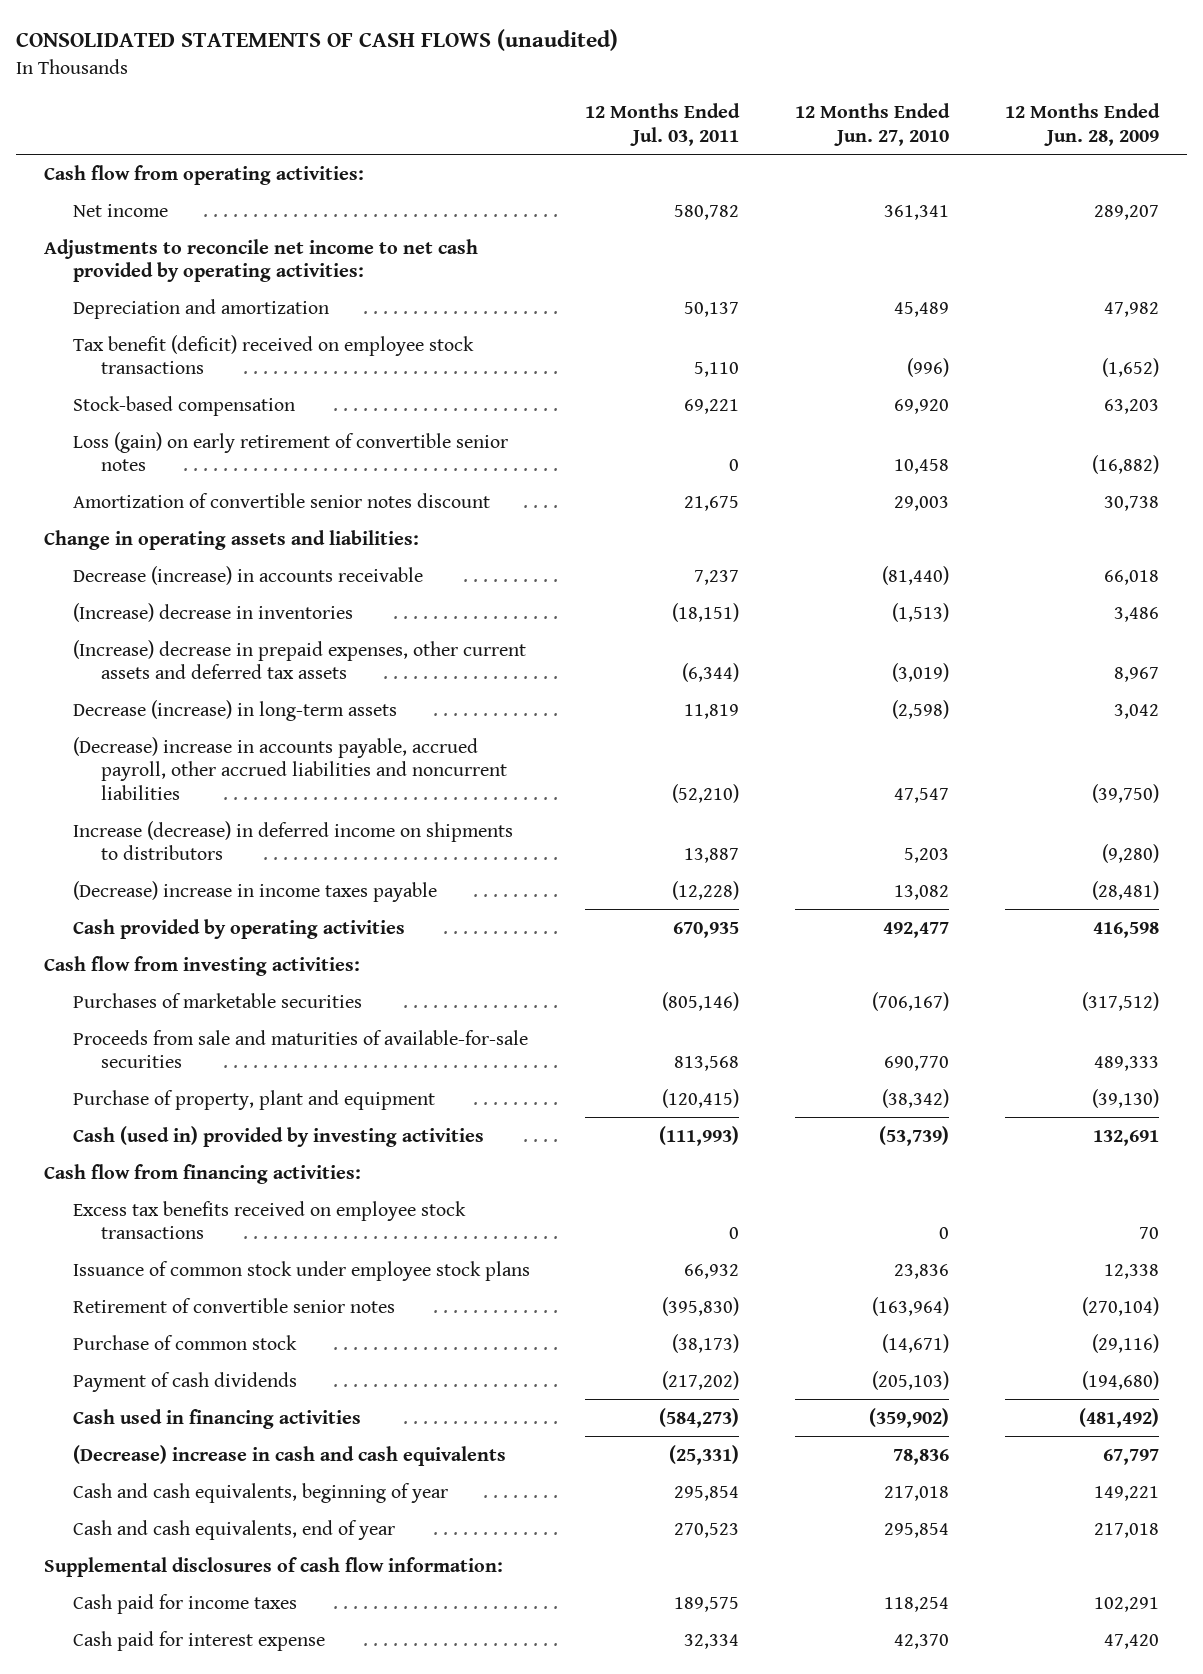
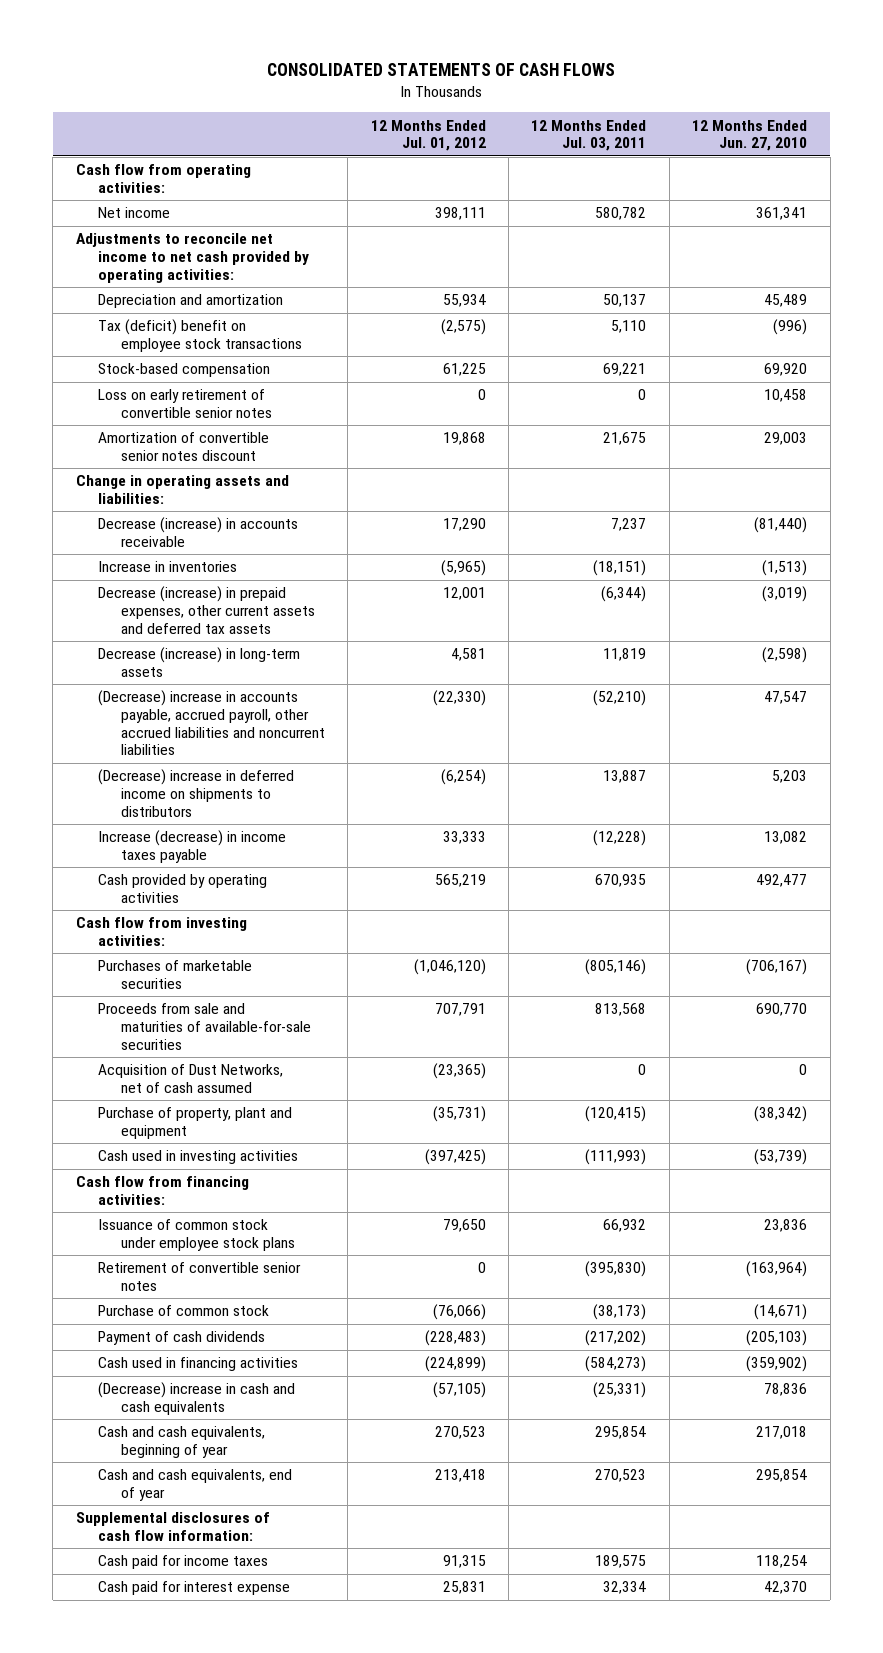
- CONSOLIDATED STATEMENTS OF CASH FLOWS (unaudited)
+ CONSOLIDATED STATEMENTS OF CASH FLOWS
- | 12 Months Ended Jul. 03, 2011 | 12 Months Ended Jun. 27, 2010 | 12 Months Ended Jun. 28, 2009
+ | 12 Months Ended Jul. 01, 2012 | 12 Months Ended Jul. 03, 2011 | 12 Months Ended Jun. 27, 2010
- Tax benefit (deficit) received on employee stock transactions | 5,110 | (996) | (1,652)
+ Tax (deficit) benefit on employee stock transactions | (2,575) | 5,110 | (996)
- Loss (gain) on early retirement of convertible senior notes | 0 | 10,458 | (16,882)
+ Loss on early retirement of convertible senior notes | 0 | 0 | 10,458
- (Increase) decrease in inventories | (18,151) | (1,513) | 3,486
- (Increase) decrease in prepaid expenses, other current assets and deferred tax assets | (6,344) | (3,019) | 8,967
+ Increase in inventories | (5,965) | (18,151) | (1,513)
+ Decrease (increase) in prepaid expenses, other current assets and deferred tax assets | 12,001 | (6,344) | (3,019)
- Increase (decrease) in deferred income on shipments to distributors | 13,887 | 5,203 | (9,280)
- (Decrease) increase in income taxes payable | (12,228) | 13,082 | (28,481)
+ (Decrease) increase in deferred income on shipments to distributors | (6,254) | 13,887 | 5,203
+ Increase (decrease) in income taxes payable | 33,333 | (12,228) | 13,082
+ Acquisition of Dust Networks, net of cash assumed | (23,365) | 0 | 0
- Cash (used in) provided by investing activities | (111,993) | (53,739) | 132,691
+ Cash used in investing activities | (397,425) | (111,993) | (53,739)
- Excess tax benefits received on employee stock transactions | 0 | 0 | 70

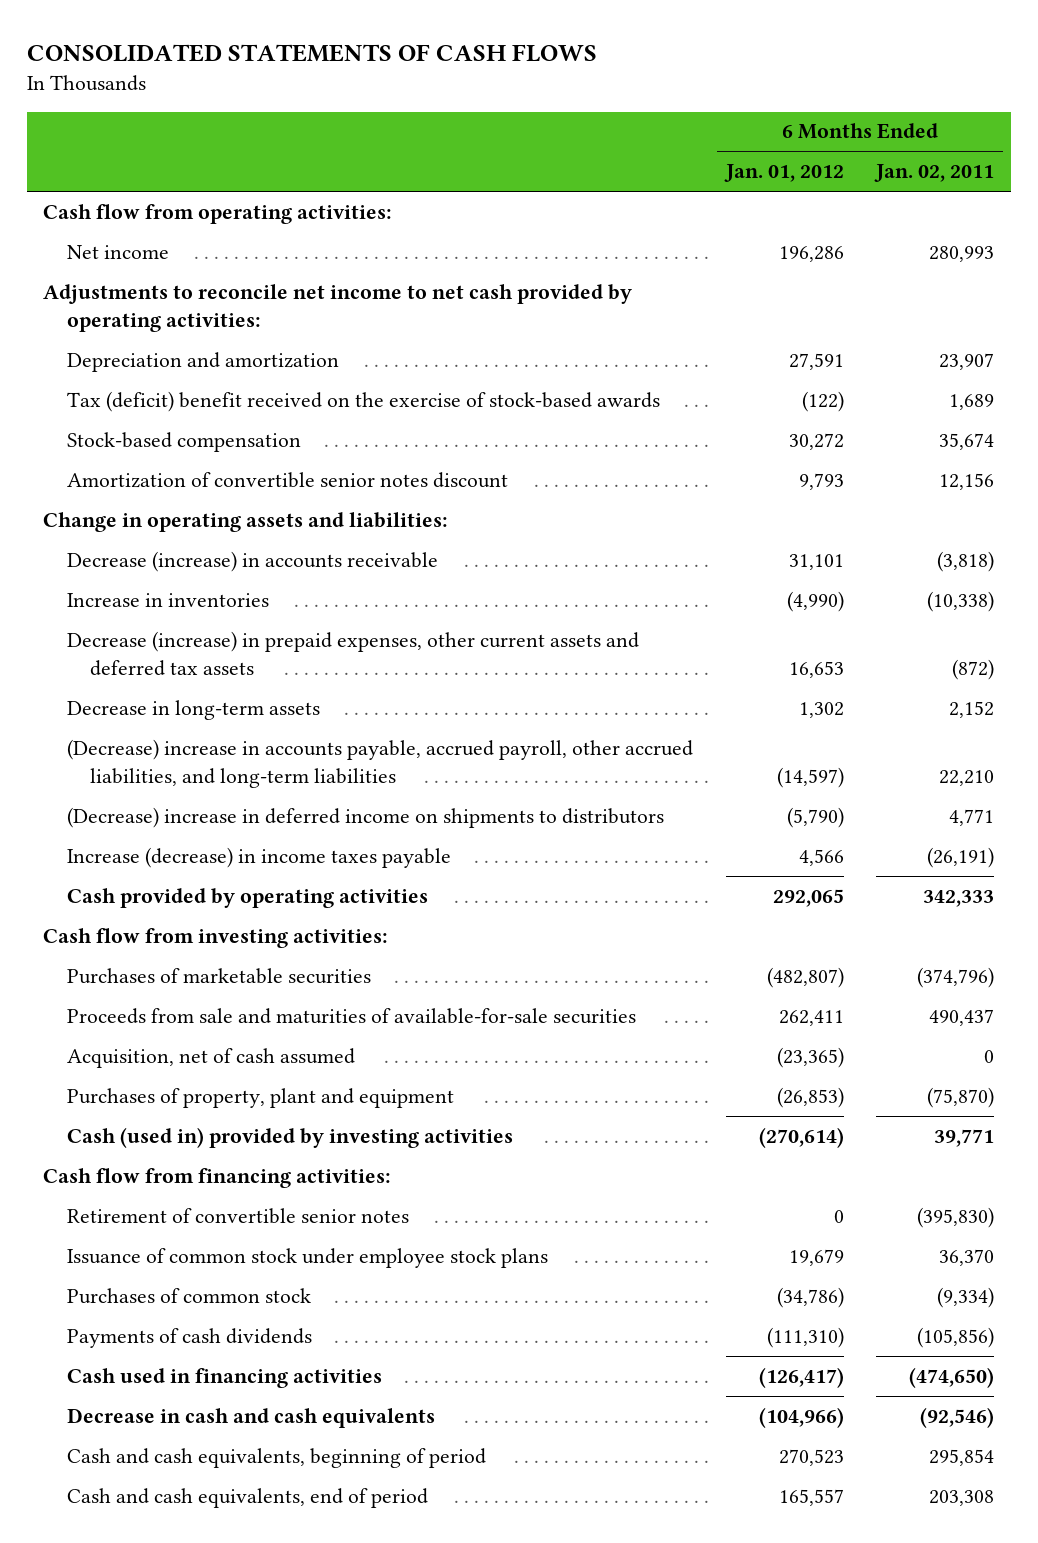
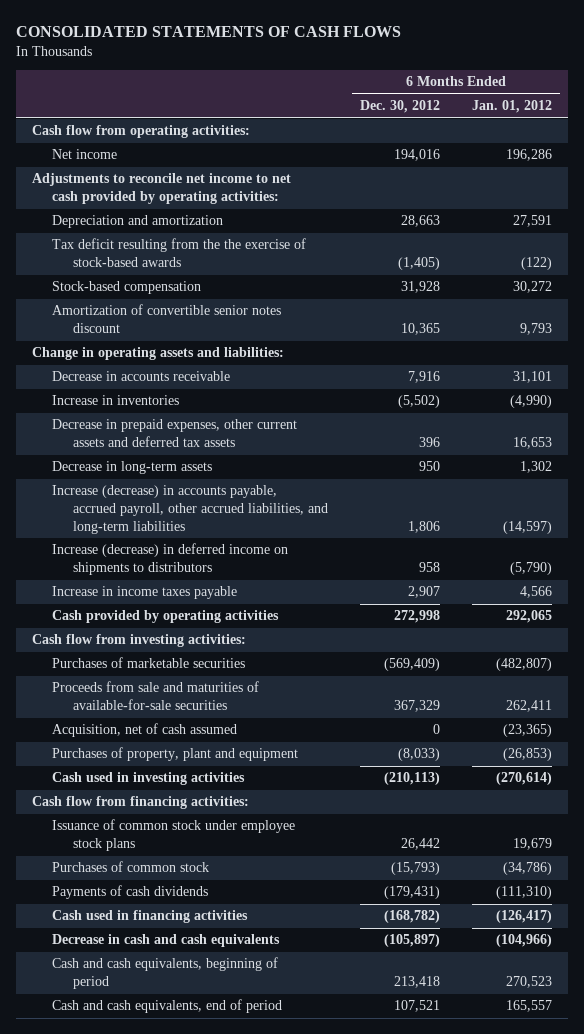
- | 6 Months Ended Jan. 01, 2012 | 6 Months Ended Jan. 02, 2011
+ | 6 Months Ended Dec. 30, 2012 | 6 Months Ended Jan. 01, 2012
- Tax (deficit) benefit received on the exercise of stock-based awards | (122) | 1,689
+ Tax deficit resulting from the the exercise of stock-based awards | (1,405) | (122)
- Decrease (increase) in accounts receivable | 31,101 | (3,818)
+ Decrease in accounts receivable | 7,916 | 31,101
- Decrease (increase) in prepaid expenses, other current assets and deferred tax assets | 16,653 | (872)
+ Decrease in prepaid expenses, other current assets and deferred tax assets | 396 | 16,653
- (Decrease) increase in accounts payable, accrued payroll, other accrued liabilities, and long-term liabilities | (14,597) | 22,210
- (Decrease) increase in deferred income on shipments to distributors | (5,790) | 4,771
- Increase (decrease) in income taxes payable | 4,566 | (26,191)
+ Increase (decrease) in accounts payable, accrued payroll, other accrued liabilities, and long-term liabilities | 1,806 | (14,597)
+ Increase (decrease) in deferred income on shipments to distributors | 958 | (5,790)
+ Increase in income taxes payable | 2,907 | 4,566
- Cash (used in) provided by investing activities | (270,614) | 39,771
+ Cash used in investing activities | (210,113) | (270,614)
- Retirement of convertible senior notes | 0 | (395,830)

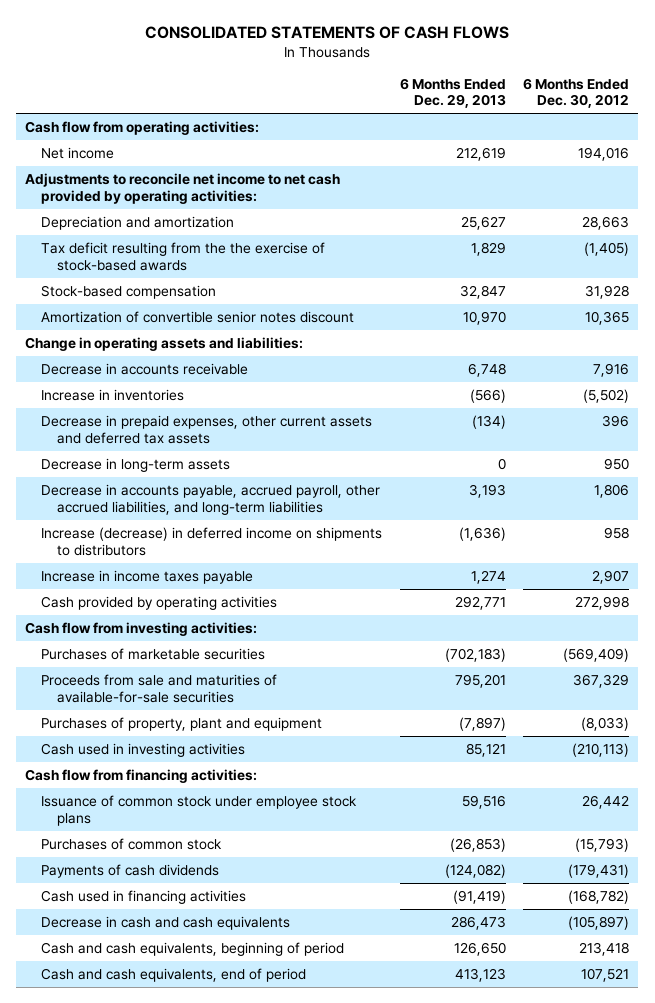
- | 6 Months Ended Dec. 30, 2012 | 6 Months Ended Jan. 01, 2012
+ | 6 Months Ended Dec. 29, 2013 | 6 Months Ended Dec. 30, 2012
- Increase (decrease) in accounts payable, accrued payroll, other accrued liabilities, and long-term liabilities | 1,806 | (14,597)
+ Decrease in accounts payable, accrued payroll, other accrued liabilities, and long-term liabilities | 3,193 | 1,806
- Acquisition, net of cash assumed | 0 | (23,365)

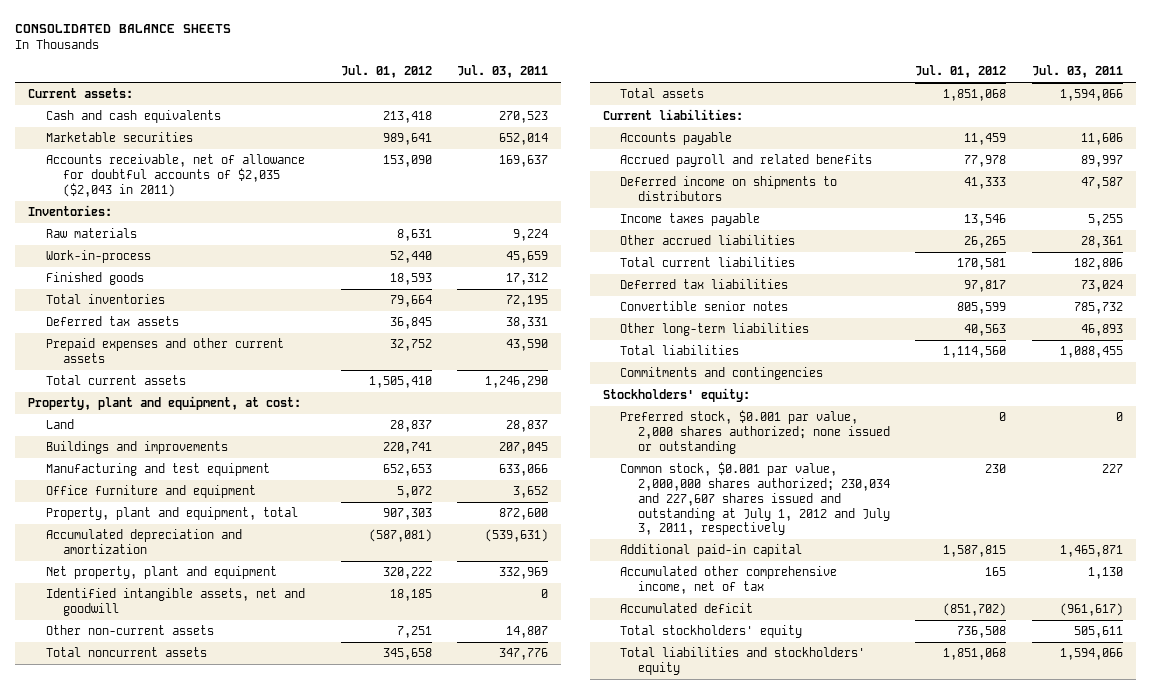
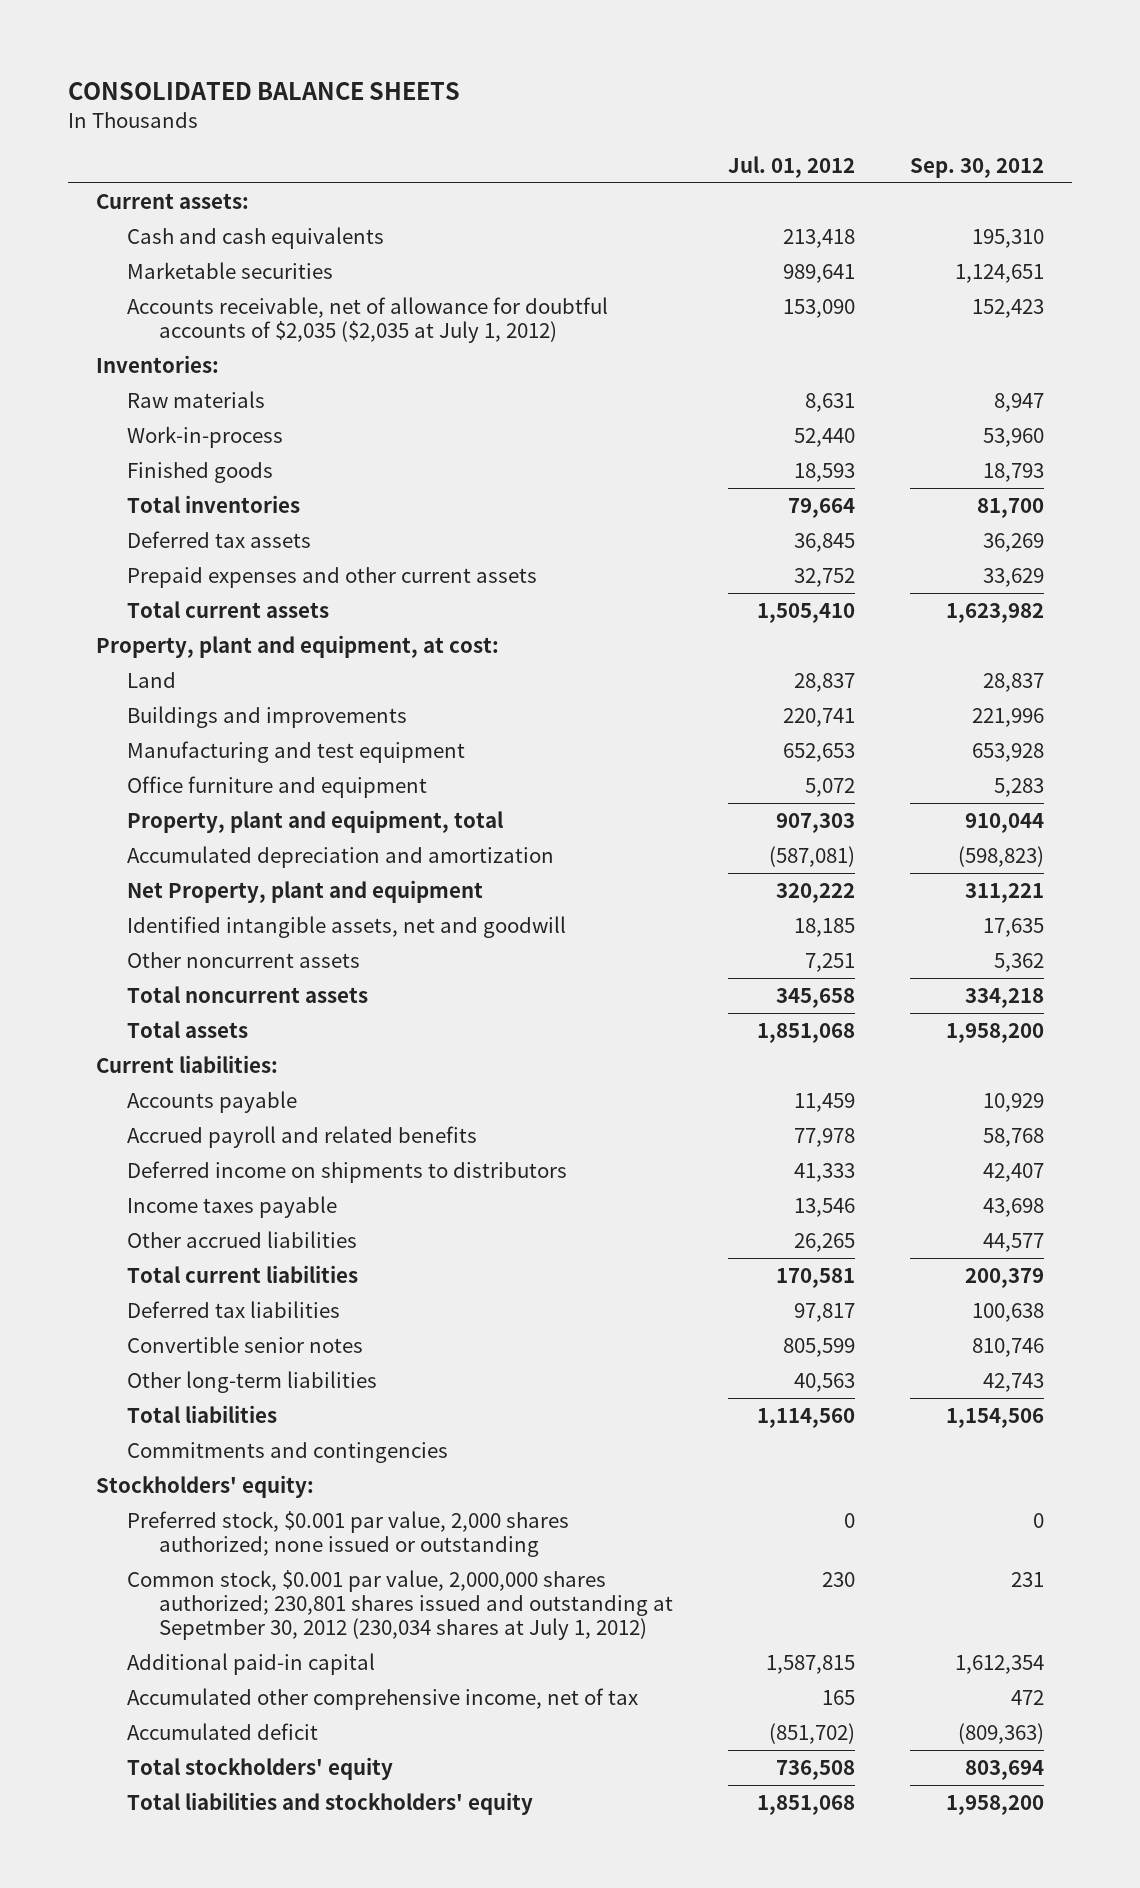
- | Jul. 01, 2012 | Jul. 03, 2011
+ | Jul. 01, 2012 | Sep. 30, 2012
- Accounts receivable, net of allowance for doubtful accounts of $2,035 ($2,043 in 2011) | 153,090 | 169,637
+ Accounts receivable, net of allowance for doubtful accounts of $2,035 ($2,035 at July 1, 2012) | 153,090 | 152,423
- Net property, plant and equipment | 320,222 | 332,969
+ Net Property, plant and equipment | 320,222 | 311,221
- Other non-current assets | 7,251 | 14,807
+ Other noncurrent assets | 7,251 | 5,362
- Common stock, $0.001 par value, 2,000,000 shares authorized; 230,034 and 227,607 shares issued and outstanding at July 1, 2012 and July 3, 2011, respectively | 230 | 227
+ Common stock, $0.001 par value, 2,000,000 shares authorized; 230,801 shares issued and outstanding at Sepetmber 30, 2012 (230,034 shares at July 1, 2012) | 230 | 231

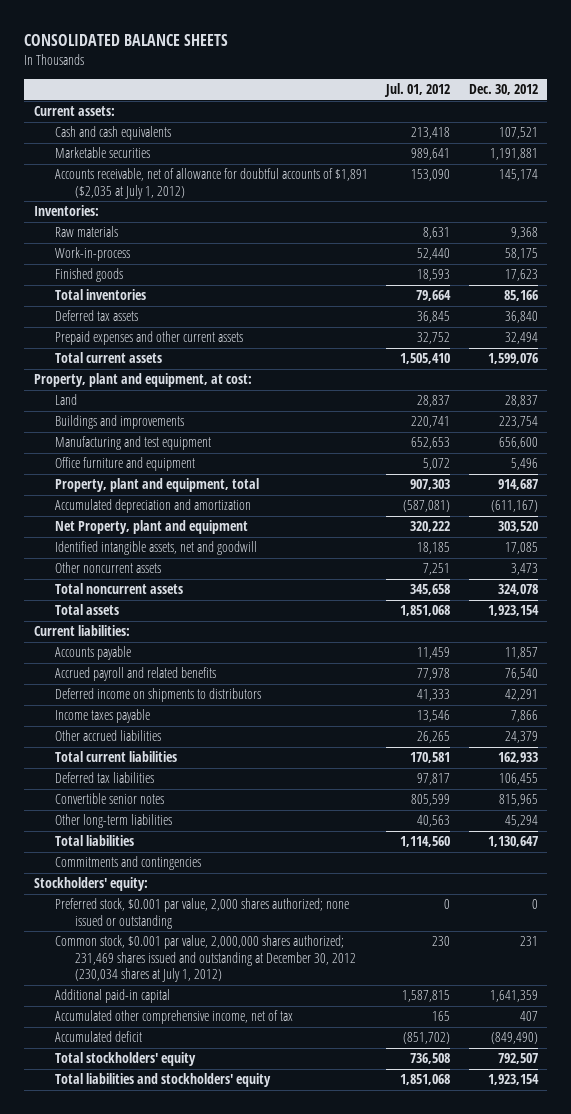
- | Jul. 01, 2012 | Sep. 30, 2012
+ | Jul. 01, 2012 | Dec. 30, 2012
- Accounts receivable, net of allowance for doubtful accounts of $2,035 ($2,035 at July 1, 2012) | 153,090 | 152,423
+ Accounts receivable, net of allowance for doubtful accounts of $1,891 ($2,035 at July 1, 2012) | 153,090 | 145,174
- Common stock, $0.001 par value, 2,000,000 shares authorized; 230,801 shares issued and outstanding at Sepetmber 30, 2012 (230,034 shares at July 1, 2012) | 230 | 231
+ Common stock, $0.001 par value, 2,000,000 shares authorized; 231,469 shares issued and outstanding at December 30, 2012 (230,034 shares at July 1, 2012) | 230 | 231

